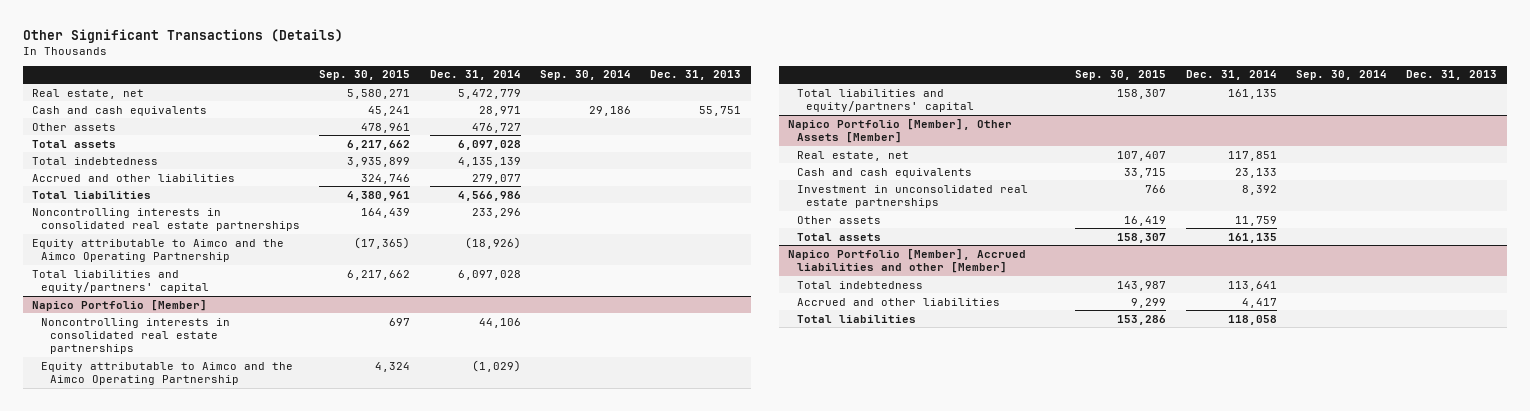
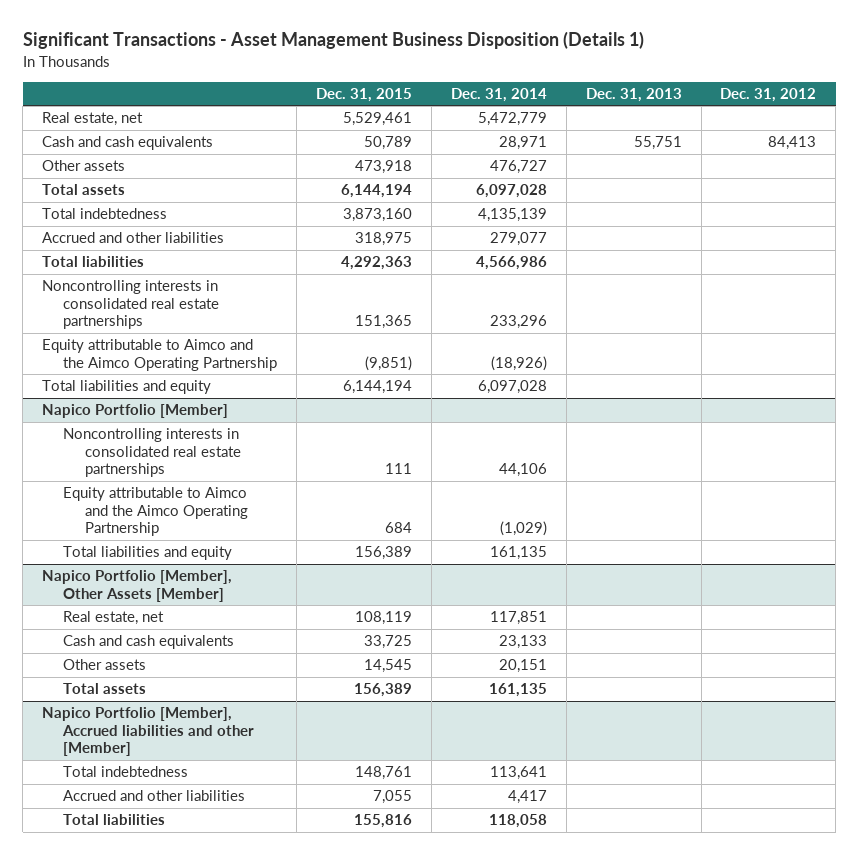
- Other Significant Transactions (Details)
+ Significant Transactions - Asset Management Business Disposition (Details 1)
- | Sep. 30, 2015 | Dec. 31, 2014 | Sep. 30, 2014 | Dec. 31, 2013
+ | Dec. 31, 2015 | Dec. 31, 2014 | Dec. 31, 2013 | Dec. 31, 2012
- Total liabilities and equity/partners' capital | 6,217,662 | 6,097,028 | |
+ Total liabilities and equity | 6,144,194 | 6,097,028 | |
@ Napico Portfolio [Member]
- Total liabilities and equity/partners' capital | 158,307 | 161,135 | |
+ Total liabilities and equity | 156,389 | 161,135 | |
@ Napico Portfolio [Member], Other Assets [Member]
- Investment in unconsolidated real estate partnerships | 766 | 8,392 | |
- Other assets | 16,419 | 11,759 | |
+ Other assets | 14,545 | 20,151 | |

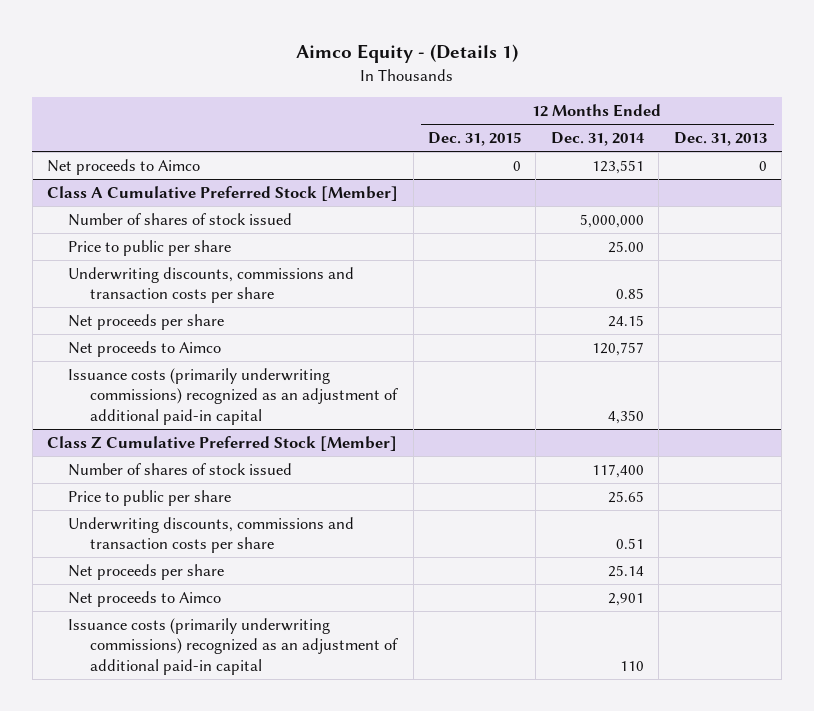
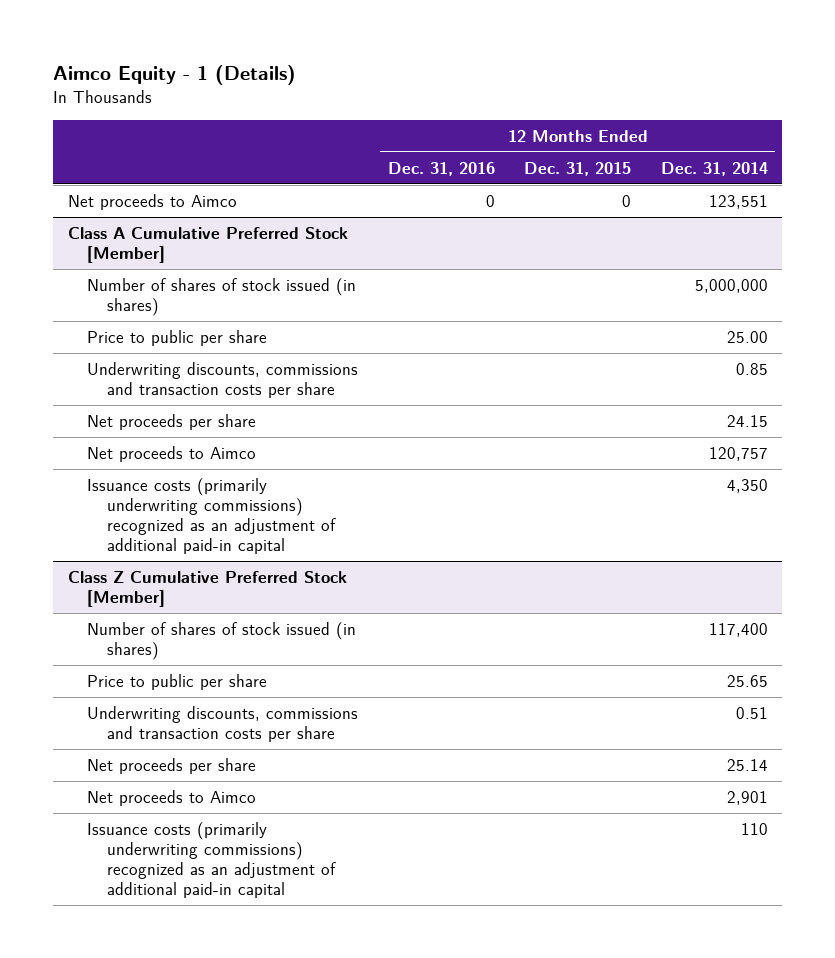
- Aimco Equity - (Details 1)
+ Aimco Equity - 1 (Details)
- | 12 Months Ended Dec. 31, 2015 | 12 Months Ended Dec. 31, 2014 | 12 Months Ended Dec. 31, 2013
+ | 12 Months Ended Dec. 31, 2016 | 12 Months Ended Dec. 31, 2015 | 12 Months Ended Dec. 31, 2014
@ Class A Cumulative Preferred Stock [Member]
- Number of shares of stock issued | | 5,000,000 |
+ Number of shares of stock issued (in shares) | | | 5,000,000
@ Class Z Cumulative Preferred Stock [Member]
- Number of shares of stock issued | | 117,400 |
+ Number of shares of stock issued (in shares) | | | 117,400

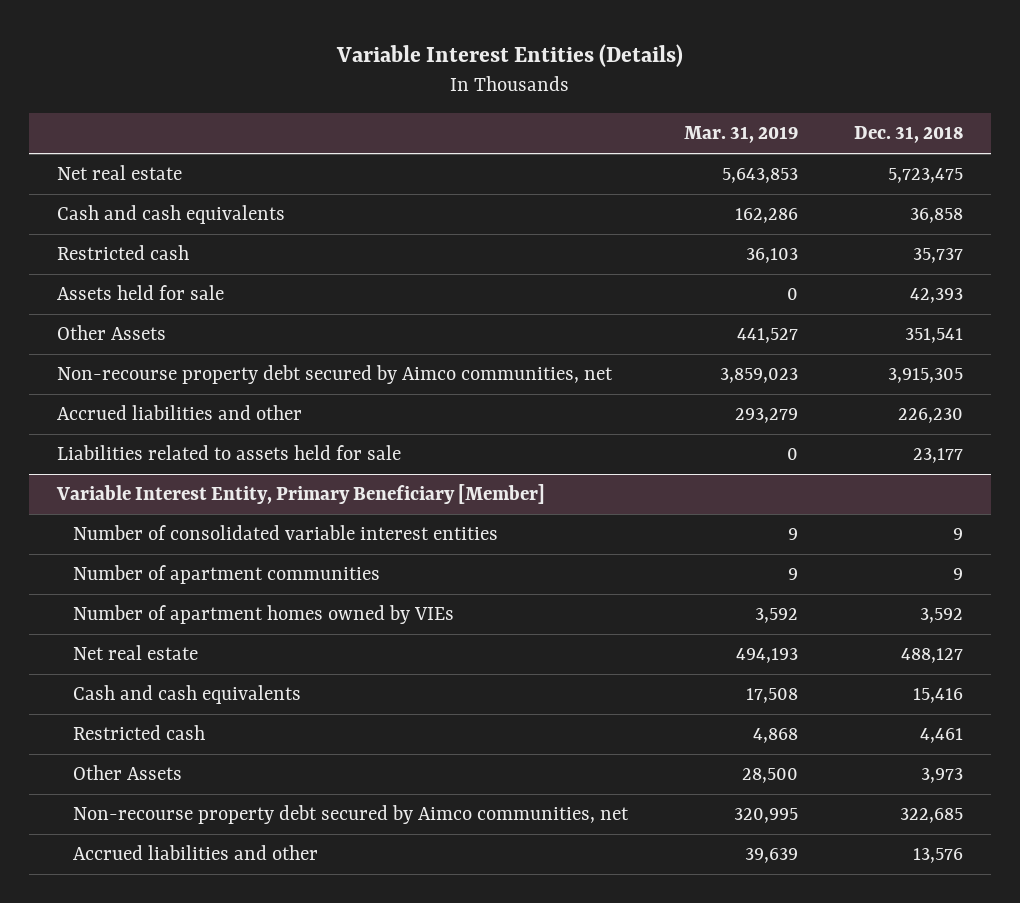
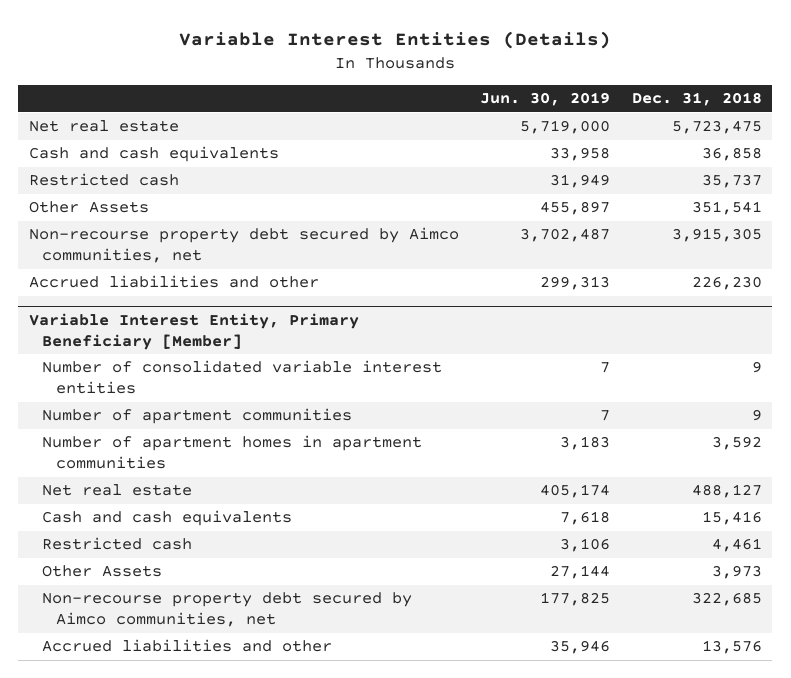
- | Mar. 31, 2019 | Dec. 31, 2018
+ | Jun. 30, 2019 | Dec. 31, 2018
- Assets held for sale | 0 | 42,393
- Liabilities related to assets held for sale | 0 | 23,177
@ Variable Interest Entity, Primary Beneficiary [Member]
- Number of apartment homes owned by VIEs | 3,592 | 3,592
+ Number of apartment homes in apartment communities | 3,183 | 3,592

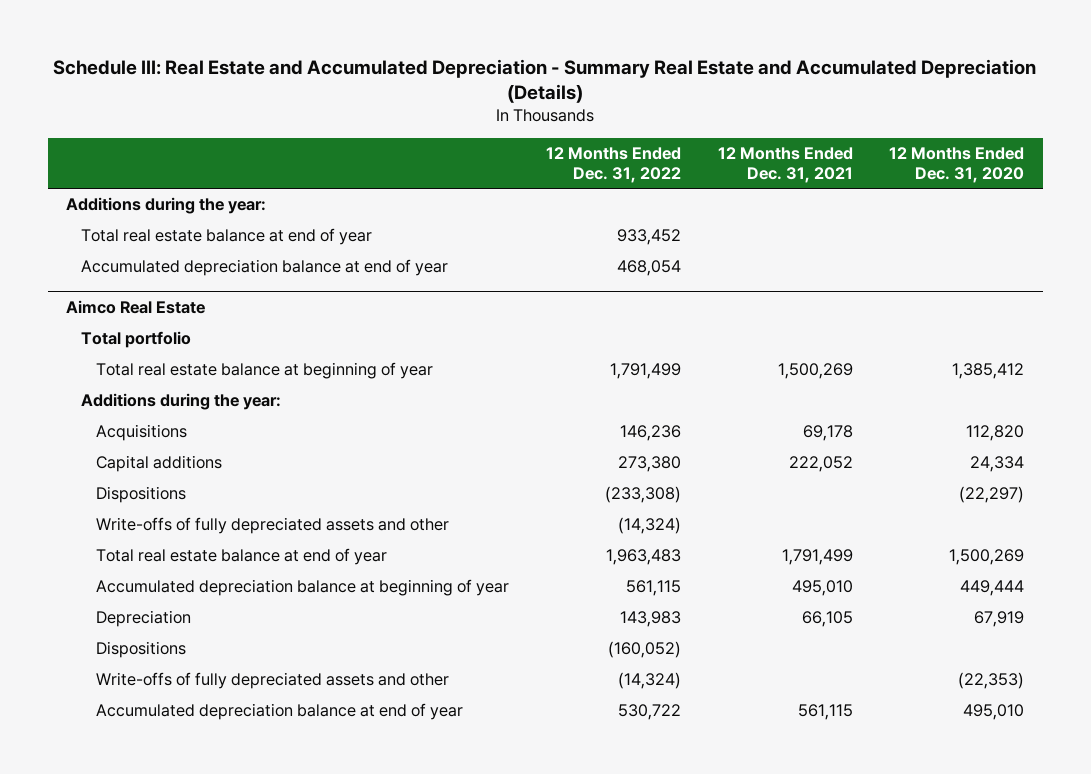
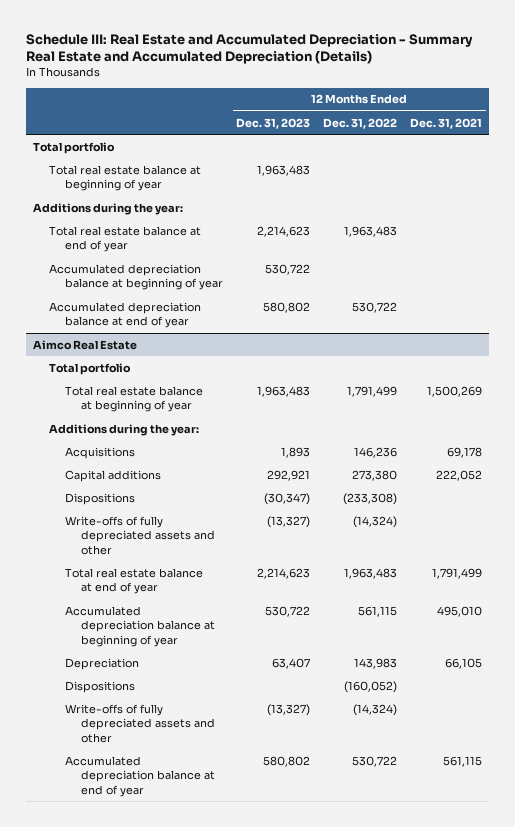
- | 12 Months Ended Dec. 31, 2022 | 12 Months Ended Dec. 31, 2021 | 12 Months Ended Dec. 31, 2020
+ | 12 Months Ended Dec. 31, 2023 | 12 Months Ended Dec. 31, 2022 | 12 Months Ended Dec. 31, 2021
+ Total portfolio
+ Total real estate balance at beginning of year | 1,963,483 | |
- Total real estate balance at end of year | 933,452 | |
- Accumulated depreciation balance at end of year | 468,054 | |
+ Total real estate balance at end of year | 2,214,623 | 1,963,483 |
+ Accumulated depreciation balance at beginning of year | 530,722 | |
+ Accumulated depreciation balance at end of year | 580,802 | 530,722 |

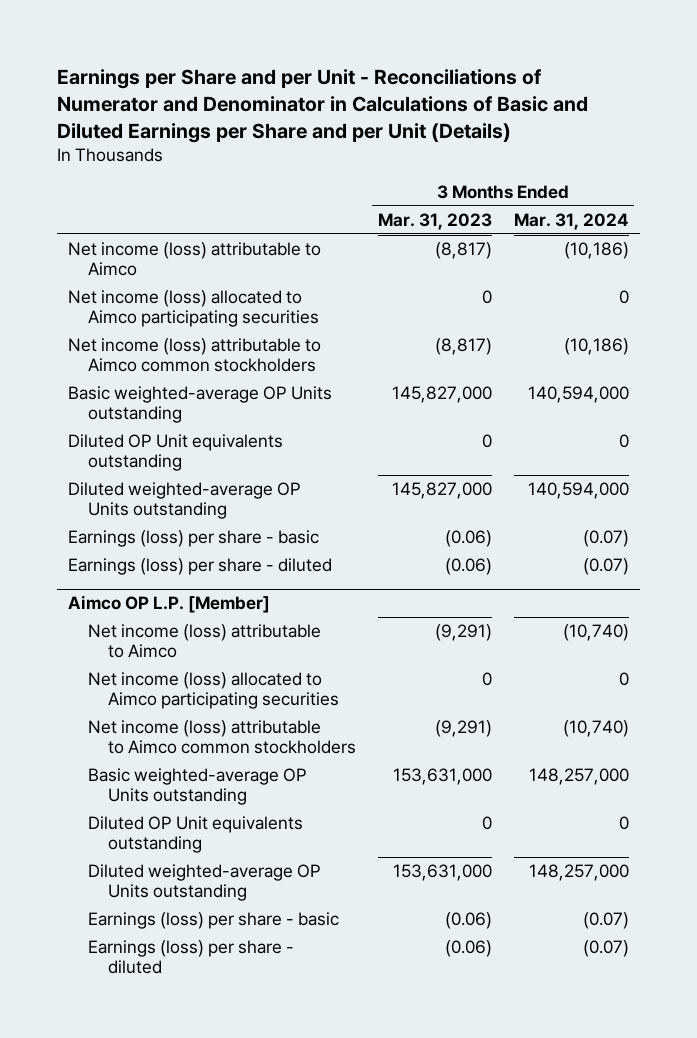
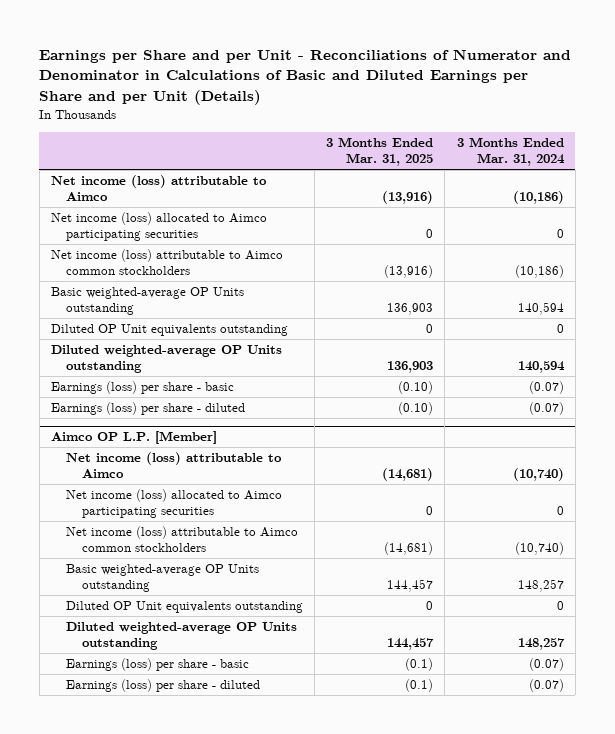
- | 3 Months Ended Mar. 31, 2023 | 3 Months Ended Mar. 31, 2024
+ | 3 Months Ended Mar. 31, 2025 | 3 Months Ended Mar. 31, 2024
- Basic weighted-average OP Units outstanding | 145,827,000 | 140,594,000
+ Basic weighted-average OP Units outstanding | 136,903 | 140,594
- Diluted weighted-average OP Units outstanding | 145,827,000 | 140,594,000
+ Diluted weighted-average OP Units outstanding | 136,903 | 140,594
@ Aimco OP L.P. [Member]
- Basic weighted-average OP Units outstanding | 153,631,000 | 148,257,000
+ Basic weighted-average OP Units outstanding | 144,457 | 148,257
- Diluted weighted-average OP Units outstanding | 153,631,000 | 148,257,000
+ Diluted weighted-average OP Units outstanding | 144,457 | 148,257

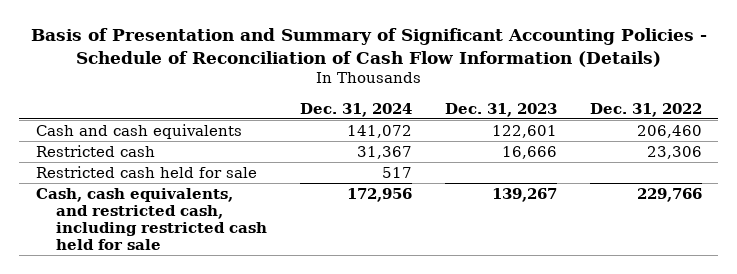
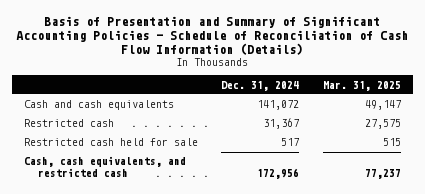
- | Dec. 31, 2024 | Dec. 31, 2023 | Dec. 31, 2022
+ | Dec. 31, 2024 | Mar. 31, 2025
- Cash, cash equivalents, and restricted cash, including restricted cash held for sale | 172,956 | 139,267 | 229,766
+ Cash, cash equivalents, and restricted cash | 172,956 | 77,237

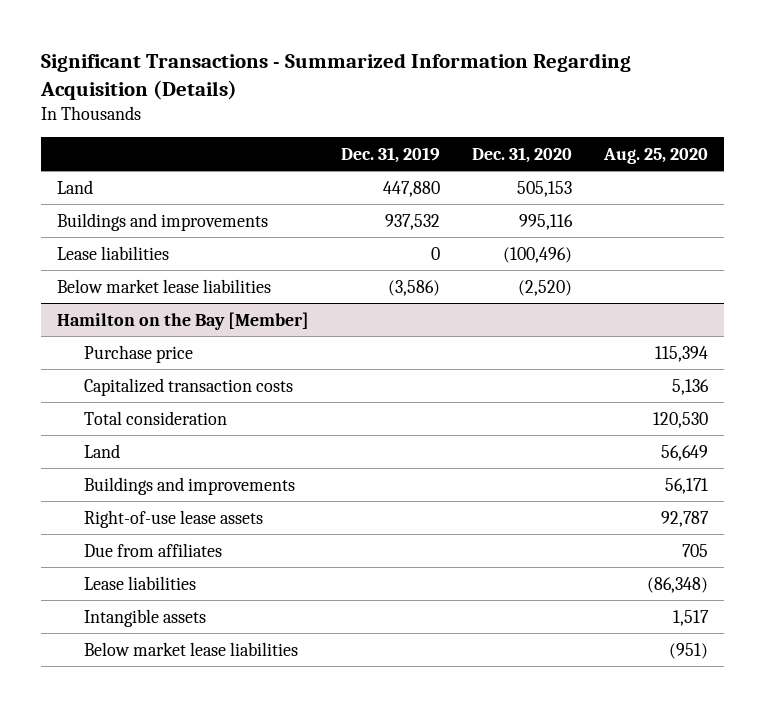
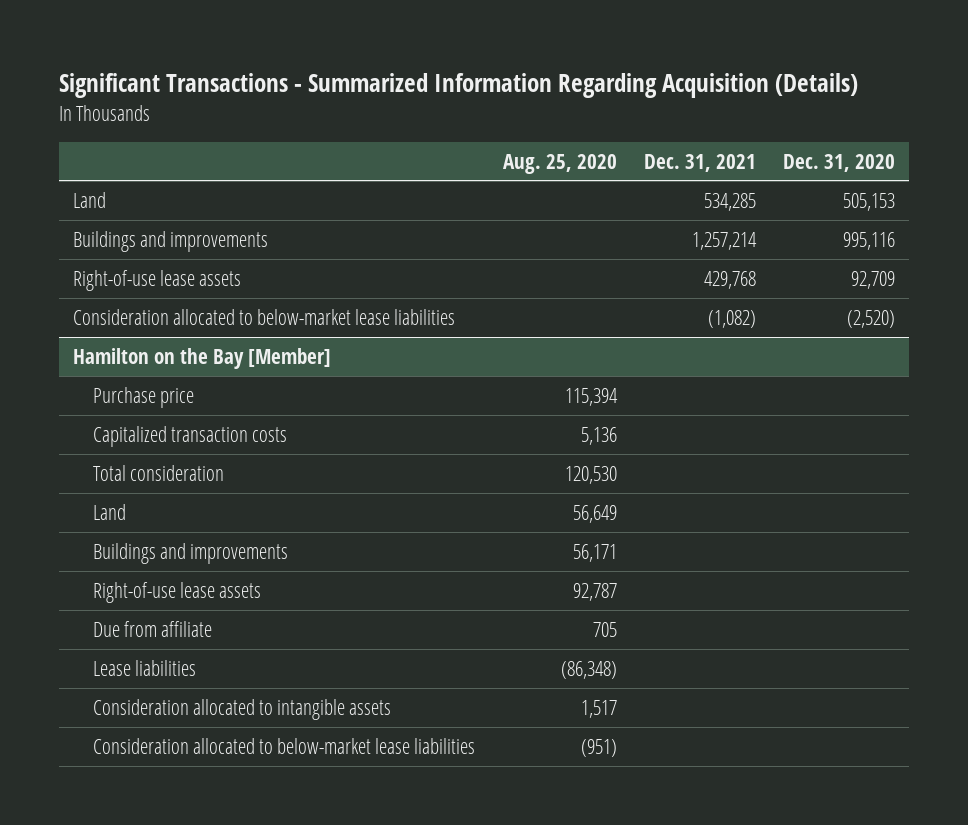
- | Dec. 31, 2019 | Dec. 31, 2020 | Aug. 25, 2020
+ | Aug. 25, 2020 | Dec. 31, 2021 | Dec. 31, 2020
- Lease liabilities | 0 | (100,496) |
- Below market lease liabilities | (3,586) | (2,520) |
+ Right-of-use lease assets | | 429,768 | 92,709
+ Consideration allocated to below-market lease liabilities | | (1,082) | (2,520)
@ Hamilton on the Bay [Member]
- Due from affiliates | | | 705
+ Due from affiliate | 705 | |
- Intangible assets | | | 1,517
- Below market lease liabilities | | | (951)
+ Consideration allocated to intangible assets | 1,517 | |
+ Consideration allocated to below-market lease liabilities | (951) | |

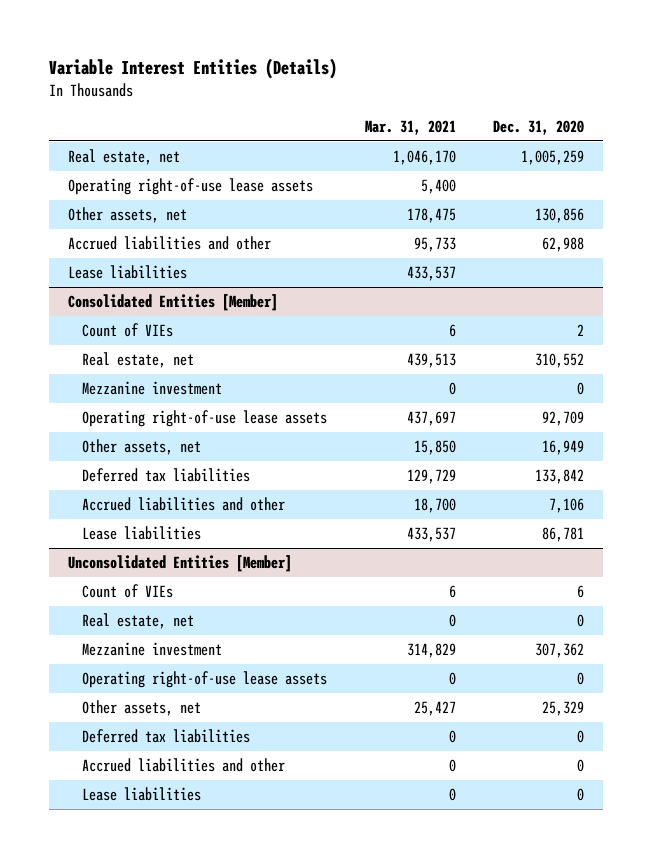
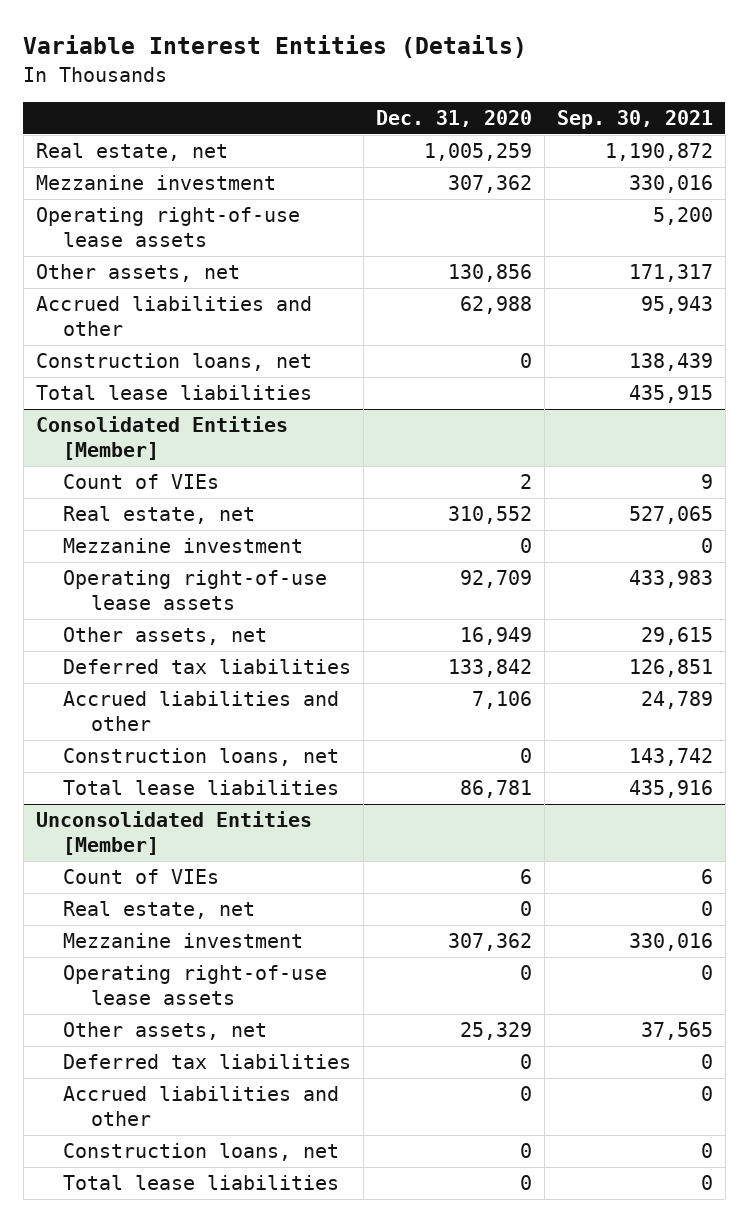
- | Mar. 31, 2021 | Dec. 31, 2020
+ | Dec. 31, 2020 | Sep. 30, 2021
+ Mezzanine investment | 307,362 | 330,016
- Lease liabilities | 433,537 |
+ Construction loans, net | 0 | 138,439
+ Total lease liabilities | | 435,915
@ Consolidated Entities [Member]
- Lease liabilities | 433,537 | 86,781
+ Construction loans, net | 0 | 143,742
+ Total lease liabilities | 86,781 | 435,916
@ Unconsolidated Entities [Member]
- Lease liabilities | 0 | 0
+ Construction loans, net | 0 | 0
+ Total lease liabilities | 0 | 0

